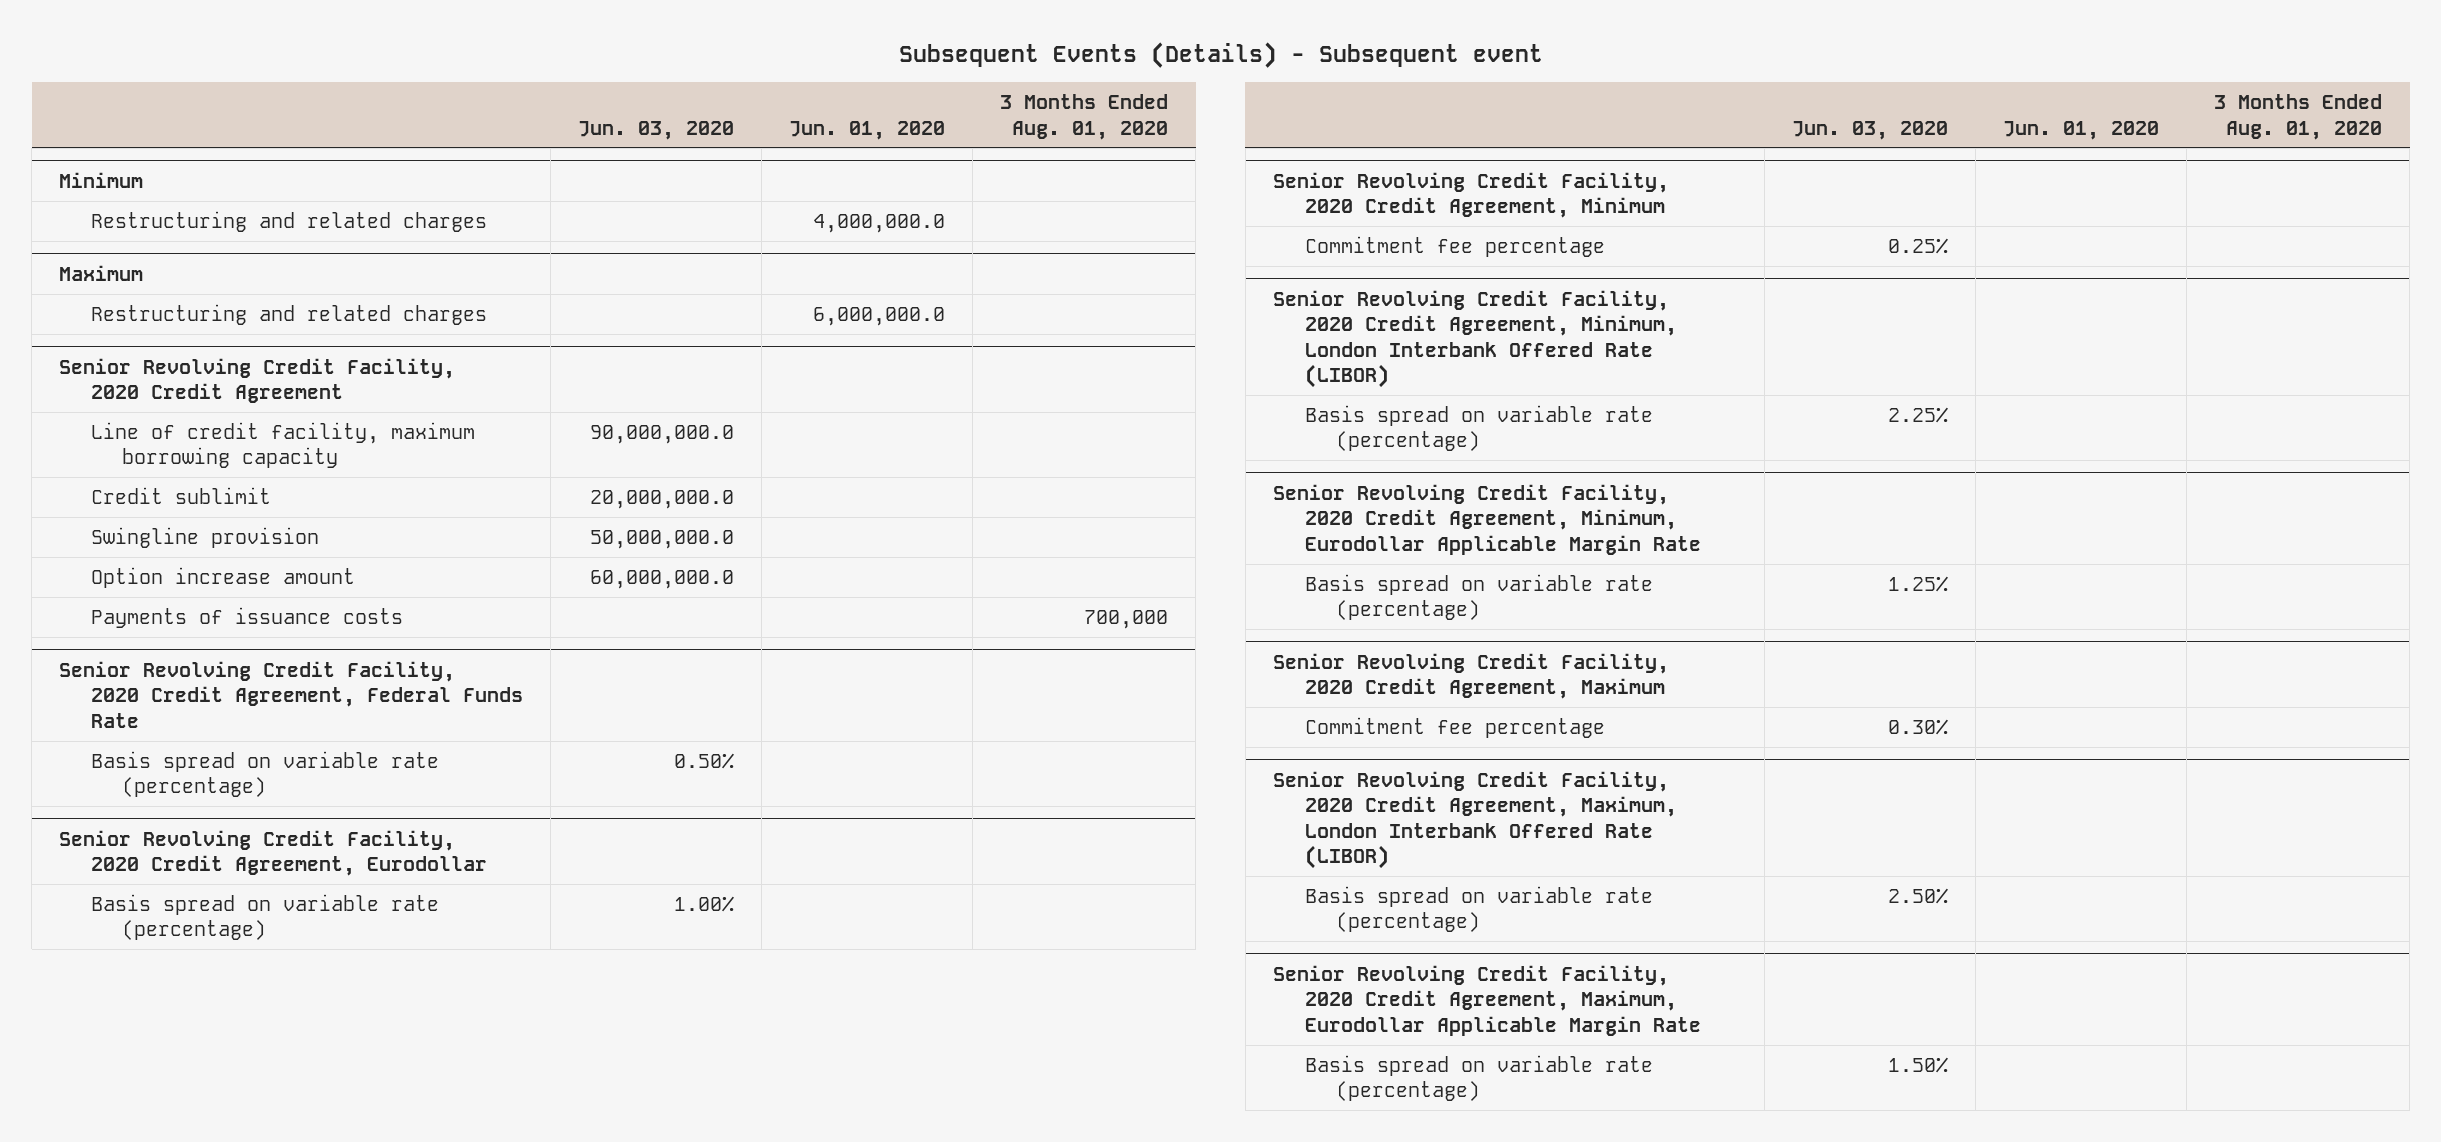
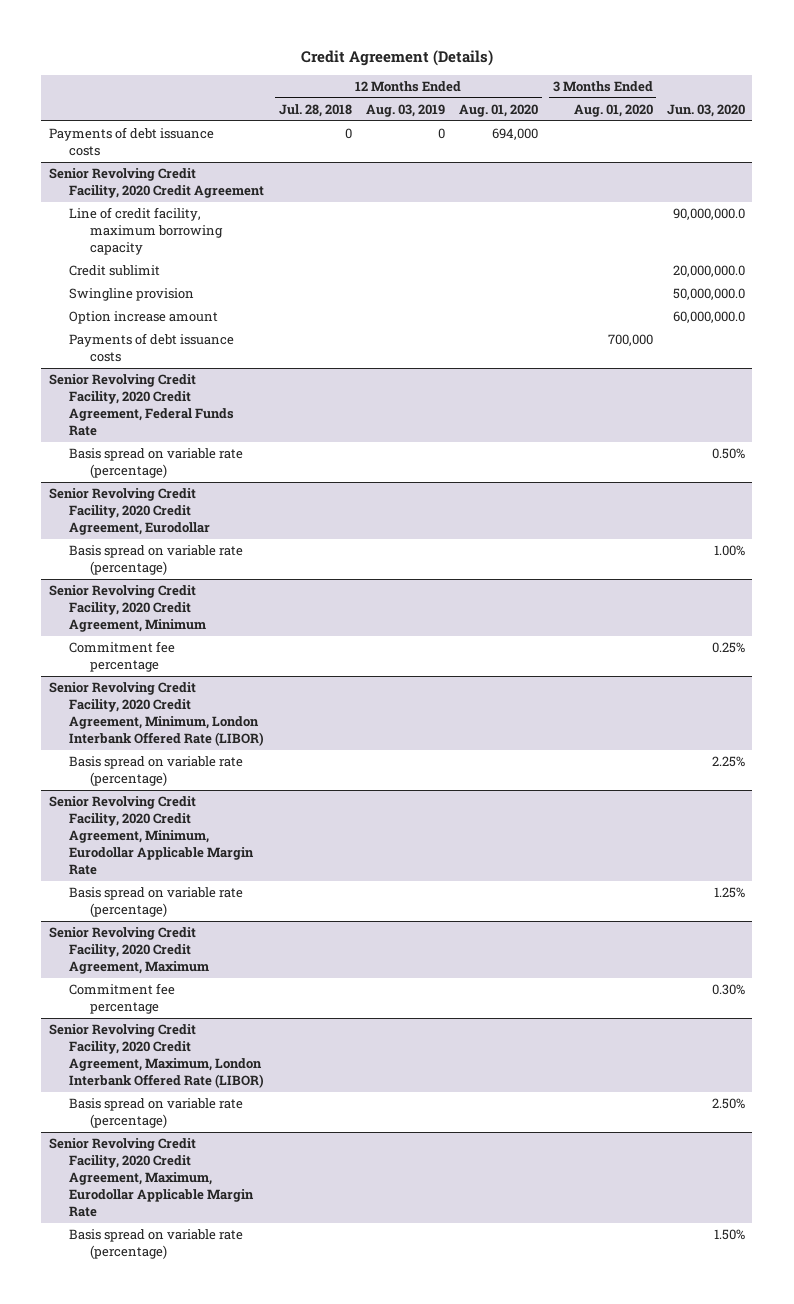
- Subsequent Events (Details) - Subsequent event
+ Credit Agreement (Details)
- | Jun. 03, 2020 | Jun. 01, 2020 | 3 Months Ended Aug. 01, 2020
+ | 12 Months Ended Jul. 28, 2018 | 12 Months Ended Aug. 03, 2019 | 12 Months Ended Aug. 01, 2020 | 3 Months Ended Aug. 01, 2020 | Jun. 03, 2020
- Minimum
- Restructuring and related charges | | 4,000,000.0 |
- Maximum
- Restructuring and related charges | | 6,000,000.0 |
+ Payments of debt issuance costs | 0 | 0 | 694,000 | |
@ Senior Revolving Credit Facility, 2020 Credit Agreement
- Payments of issuance costs | | | 700,000
+ Payments of debt issuance costs | | | | 700,000 |

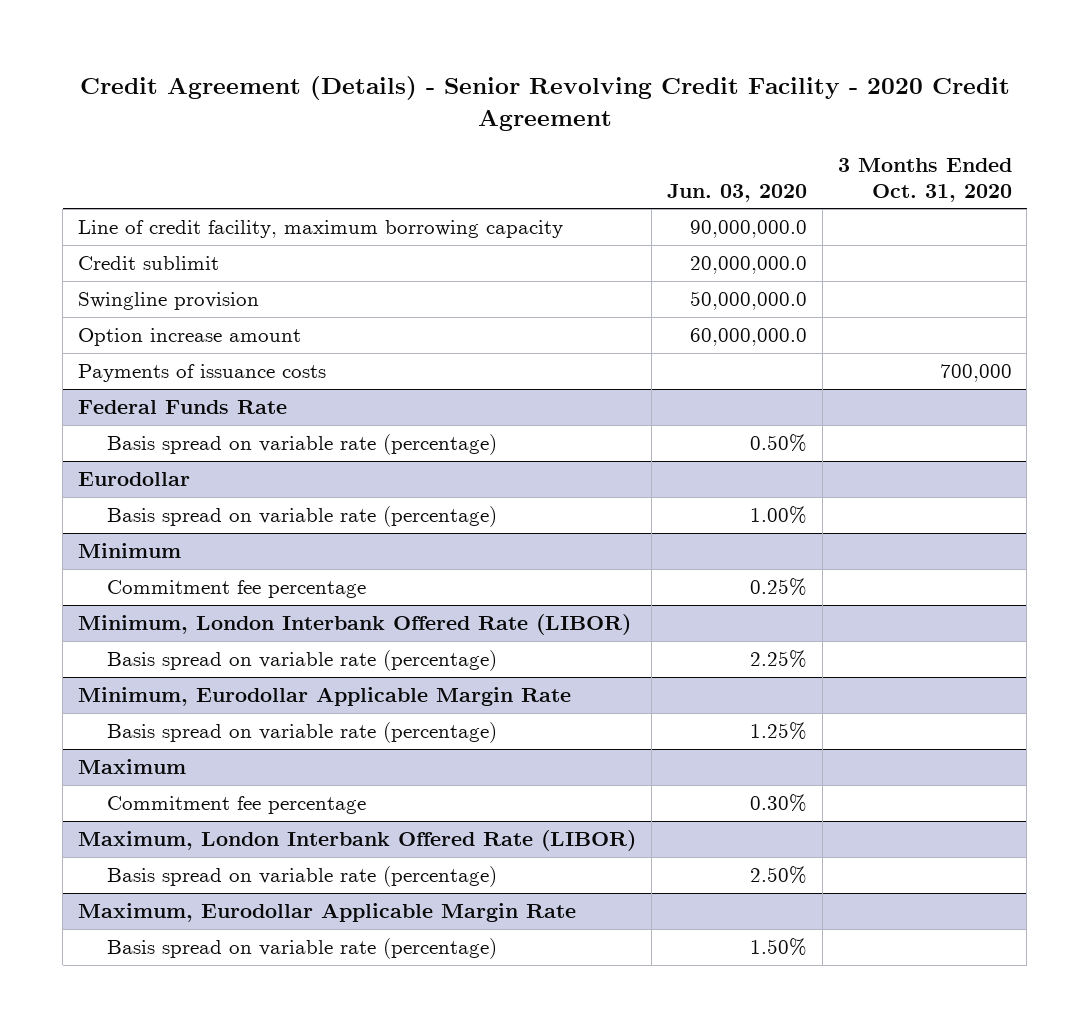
- Credit Agreement (Details)
+ Credit Agreement (Details) - Senior Revolving Credit Facility - 2020 Credit Agreement
- | 12 Months Ended Jul. 28, 2018 | 12 Months Ended Aug. 03, 2019 | 12 Months Ended Aug. 01, 2020 | 3 Months Ended Aug. 01, 2020 | Jun. 03, 2020
+ | Jun. 03, 2020 | 3 Months Ended Oct. 31, 2020
- Payments of debt issuance costs | 0 | 0 | 694,000 | |
- Senior Revolving Credit Facility, 2020 Credit Agreement
- Payments of debt issuance costs | | | | 700,000 |
- Senior Revolving Credit Facility, 2020 Credit Agreement, Federal Funds Rate
+ Payments of issuance costs | | 700,000
+ Federal Funds Rate
- Senior Revolving Credit Facility, 2020 Credit Agreement, Eurodollar
+ Eurodollar
- Senior Revolving Credit Facility, 2020 Credit Agreement, Minimum
+ Minimum
- Senior Revolving Credit Facility, 2020 Credit Agreement, Minimum, London Interbank Offered Rate (LIBOR)
+ Minimum, London Interbank Offered Rate (LIBOR)
- Senior Revolving Credit Facility, 2020 Credit Agreement, Minimum, Eurodollar Applicable Margin Rate
+ Minimum, Eurodollar Applicable Margin Rate
- Senior Revolving Credit Facility, 2020 Credit Agreement, Maximum
+ Maximum
- Senior Revolving Credit Facility, 2020 Credit Agreement, Maximum, London Interbank Offered Rate (LIBOR)
+ Maximum, London Interbank Offered Rate (LIBOR)
- Senior Revolving Credit Facility, 2020 Credit Agreement, Maximum, Eurodollar Applicable Margin Rate
+ Maximum, Eurodollar Applicable Margin Rate

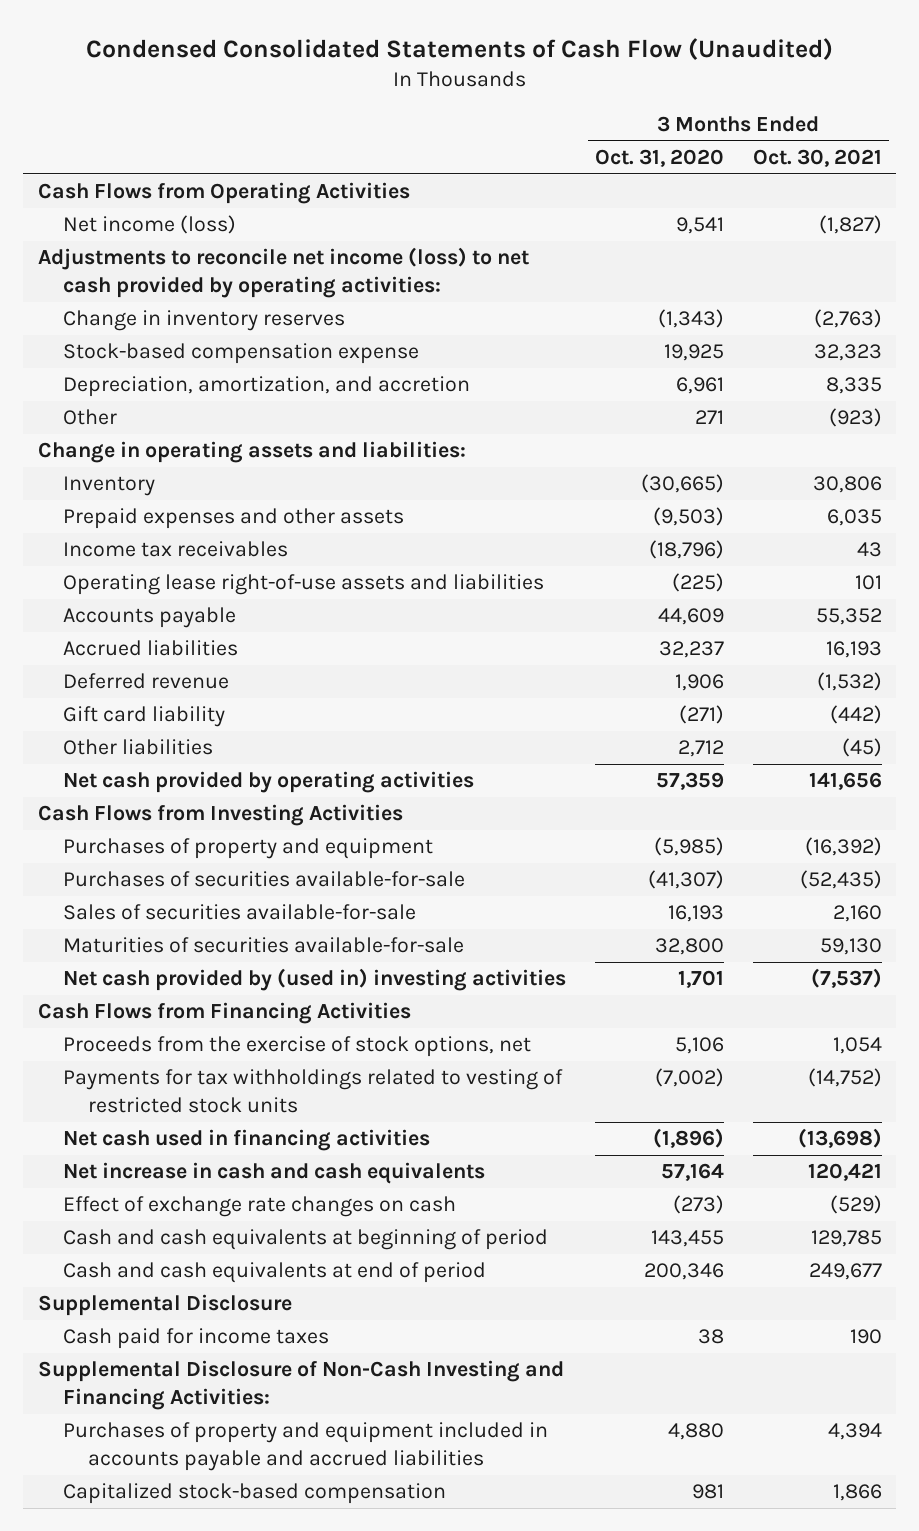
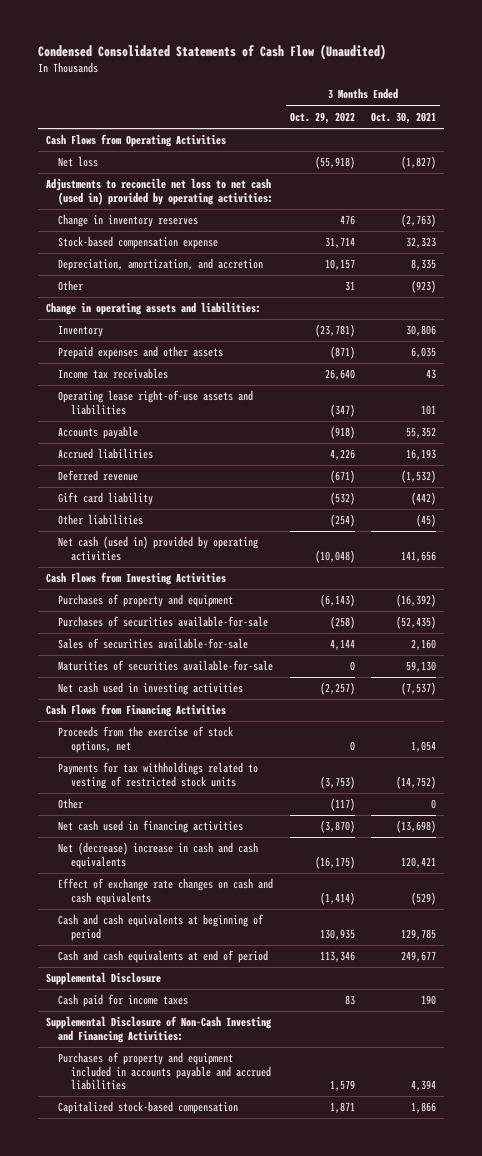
- | 3 Months Ended Oct. 31, 2020 | 3 Months Ended Oct. 30, 2021
+ | 3 Months Ended Oct. 29, 2022 | 3 Months Ended Oct. 30, 2021
- Net income (loss) | 9,541 | (1,827)
- Adjustments to reconcile net income (loss) to net cash provided by operating activities:
+ Net loss | (55,918) | (1,827)
+ Adjustments to reconcile net loss to net cash (used in) provided by operating activities:
- Net cash provided by operating activities | 57,359 | 141,656
+ Net cash (used in) provided by operating activities | (10,048) | 141,656
- Net cash provided by (used in) investing activities | 1,701 | (7,537)
+ Net cash used in investing activities | (2,257) | (7,537)
+ Other | (117) | 0
- Net increase in cash and cash equivalents | 57,164 | 120,421
- Effect of exchange rate changes on cash | (273) | (529)
+ Net (decrease) increase in cash and cash equivalents | (16,175) | 120,421
+ Effect of exchange rate changes on cash and cash equivalents | (1,414) | (529)

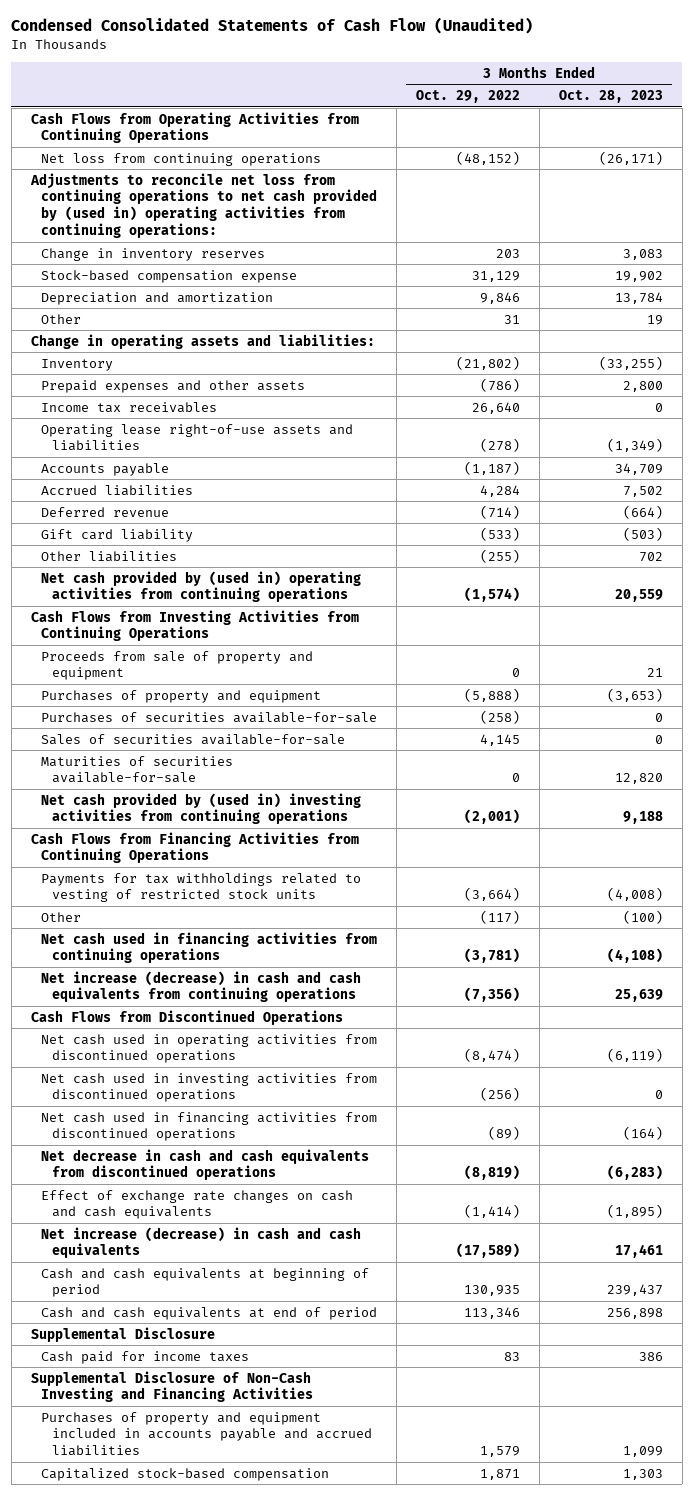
- | 3 Months Ended Oct. 29, 2022 | 3 Months Ended Oct. 30, 2021
+ | 3 Months Ended Oct. 29, 2022 | 3 Months Ended Oct. 28, 2023
- Cash Flows from Operating Activities
- Net loss | (55,918) | (1,827)
- Adjustments to reconcile net loss to net cash (used in) provided by operating activities:
- Change in inventory reserves | 476 | (2,763)
- Stock-based compensation expense | 31,714 | 32,323
- Depreciation, amortization, and accretion | 10,157 | 8,335
+ Cash Flows from Operating Activities from Continuing Operations
+ Net loss from continuing operations | (48,152) | (26,171)
+ Adjustments to reconcile net loss from continuing operations to net cash provided by (used in) operating activities from continuing operations:
+ Change in inventory reserves | 203 | 3,083
+ Stock-based compensation expense | 31,129 | 19,902
+ Depreciation and amortization | 9,846 | 13,784
- Inventory | (23,781) | 30,806
- Prepaid expenses and other assets | (871) | 6,035
+ Inventory | (21,802) | (33,255)
+ Prepaid expenses and other assets | (786) | 2,800
- Operating lease right-of-use assets and liabilities | (347) | 101
- Accounts payable | (918) | 55,352
- Accrued liabilities | 4,226 | 16,193
- Deferred revenue | (671) | (1,532)
- Gift card liability | (532) | (442)
- Other liabilities | (254) | (45)
- Net cash (used in) provided by operating activities | (10,048) | 141,656
- Cash Flows from Investing Activities
- Purchases of property and equipment | (6,143) | (16,392)
+ Operating lease right-of-use assets and liabilities | (278) | (1,349)
+ Accounts payable | (1,187) | 34,709
+ Accrued liabilities | 4,284 | 7,502
+ Deferred revenue | (714) | (664)
+ Gift card liability | (533) | (503)
+ Other liabilities | (255) | 702
+ Net cash provided by (used in) operating activities from continuing operations | (1,574) | 20,559
+ Cash Flows from Investing Activities from Continuing Operations
+ Proceeds from sale of property and equipment | 0 | 21
+ Purchases of property and equipment | (5,888) | (3,653)
- Sales of securities available-for-sale | 4,144 | 2,160
+ Sales of securities available-for-sale | 4,145 | 0
- Net cash used in investing activities | (2,257) | (7,537)
- Cash Flows from Financing Activities
- Proceeds from the exercise of stock options, net | 0 | 1,054
- Payments for tax withholdings related to vesting of restricted stock units | (3,753) | (14,752)
+ Net cash provided by (used in) investing activities from continuing operations | (2,001) | 9,188
+ Cash Flows from Financing Activities from Continuing Operations
+ Payments for tax withholdings related to vesting of restricted stock units | (3,664) | (4,008)
- Net cash used in financing activities | (3,870) | (13,698)
- Net (decrease) increase in cash and cash equivalents | (16,175) | 120,421
+ Net cash used in financing activities from continuing operations | (3,781) | (4,108)
+ Net increase (decrease) in cash and cash equivalents from continuing operations | (7,356) | 25,639
+ Cash Flows from Discontinued Operations
+ Net cash used in operating activities from discontinued operations | (8,474) | (6,119)
+ Net cash used in investing activities from discontinued operations | (256) | 0
+ Net cash used in financing activities from discontinued operations | (89) | (164)
+ Net decrease in cash and cash equivalents from discontinued operations | (8,819) | (6,283)
+ Net increase (decrease) in cash and cash equivalents | (17,589) | 17,461
- Supplemental Disclosure of Non-Cash Investing and Financing Activities:
+ Supplemental Disclosure of Non-Cash Investing and Financing Activities

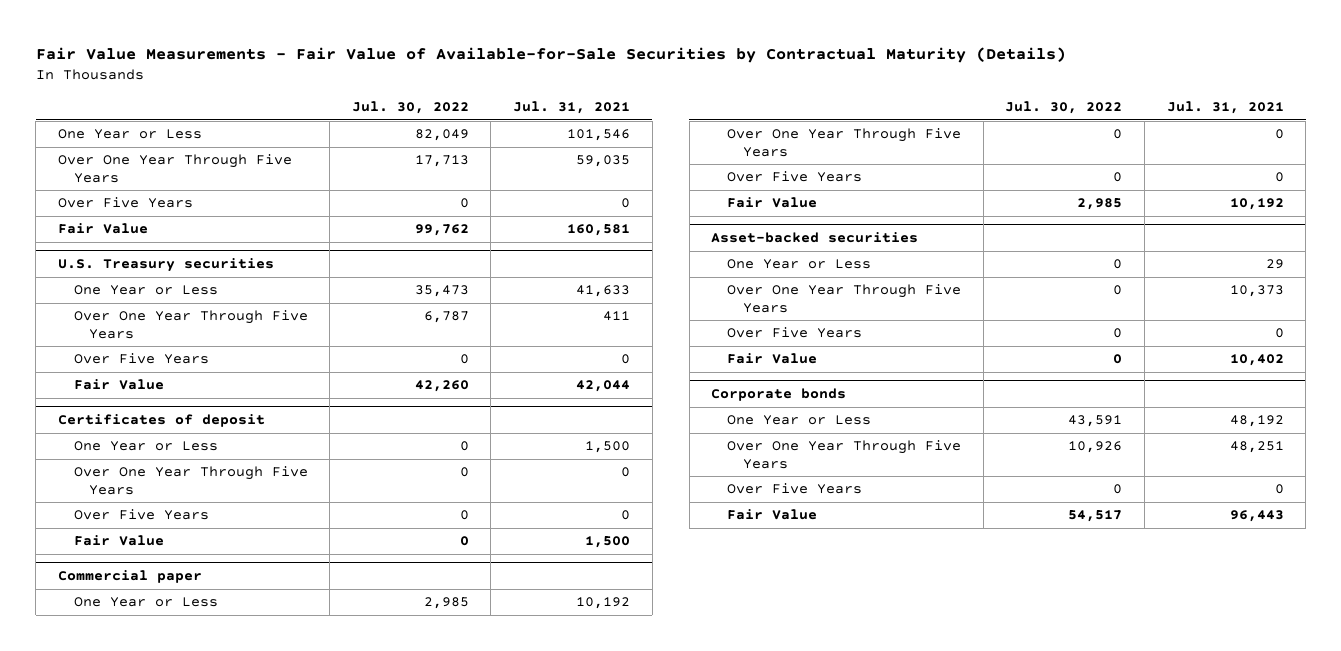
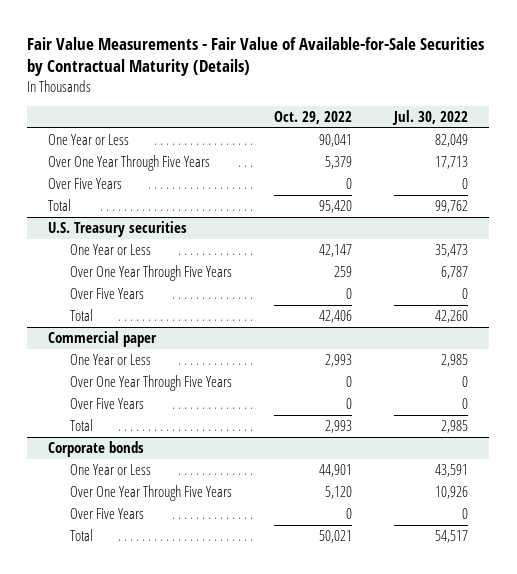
- | Jul. 30, 2022 | Jul. 31, 2021
+ | Oct. 29, 2022 | Jul. 30, 2022
- Fair Value | 99,762 | 160,581
+ Total | 95,420 | 99,762
@ U.S. Treasury securities
- Fair Value | 42,260 | 42,044
- Certificates of deposit
- One Year or Less | 0 | 1,500
- Over One Year Through Five Years | 0 | 0
- Over Five Years | 0 | 0
- Fair Value | 0 | 1,500
@ U.S. Treasury securities
+ Total | 42,406 | 42,260
@ Commercial paper
- Fair Value | 2,985 | 10,192
- Asset-backed securities
- One Year or Less | 0 | 29
- Over One Year Through Five Years | 0 | 10,373
- Over Five Years | 0 | 0
- Fair Value | 0 | 10,402
@ Commercial paper
+ Total | 2,993 | 2,985
@ Corporate bonds
- Fair Value | 54,517 | 96,443
+ Total | 50,021 | 54,517

